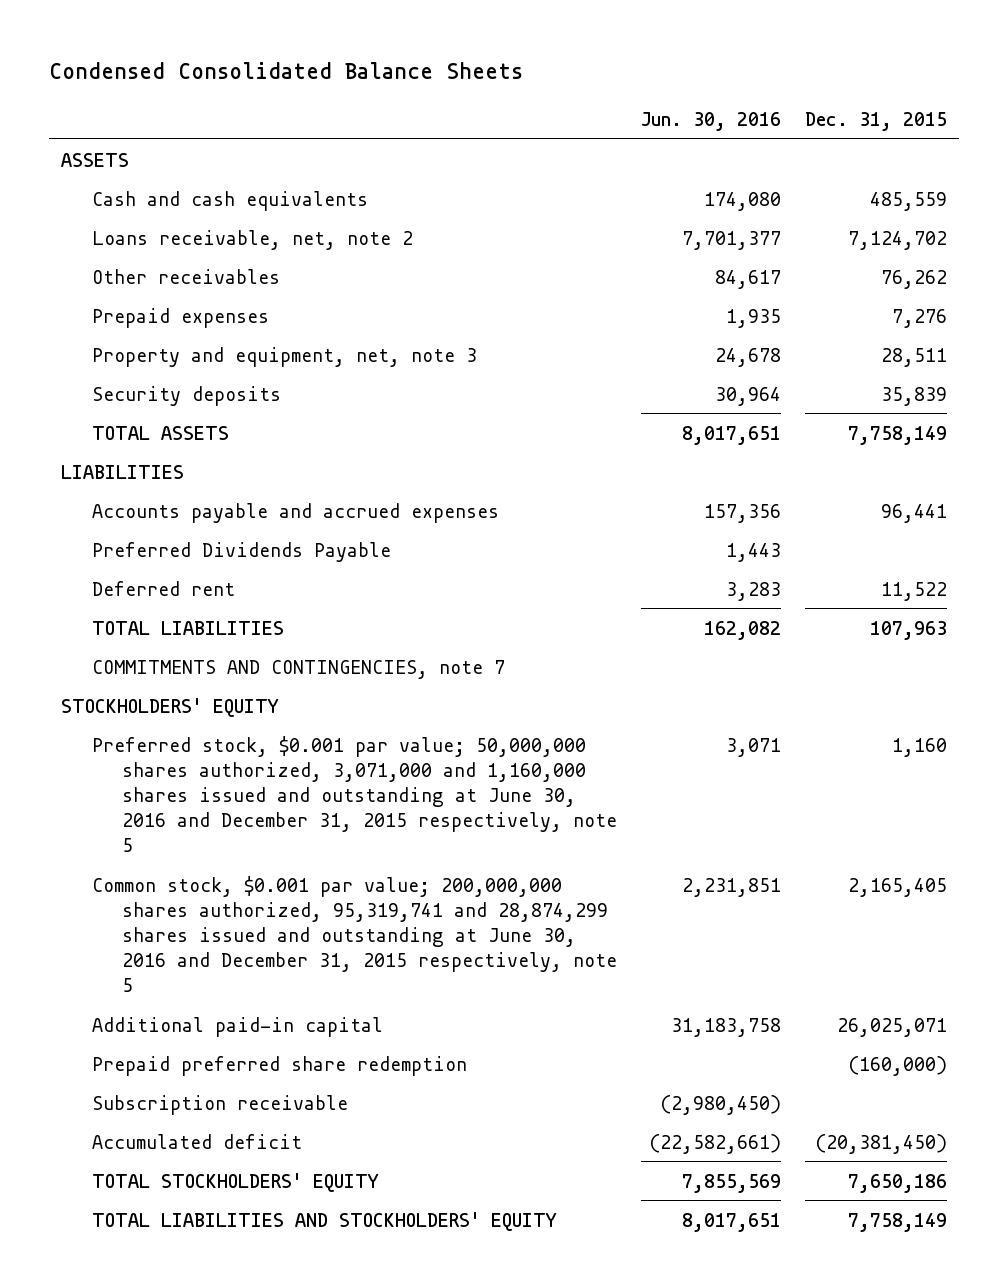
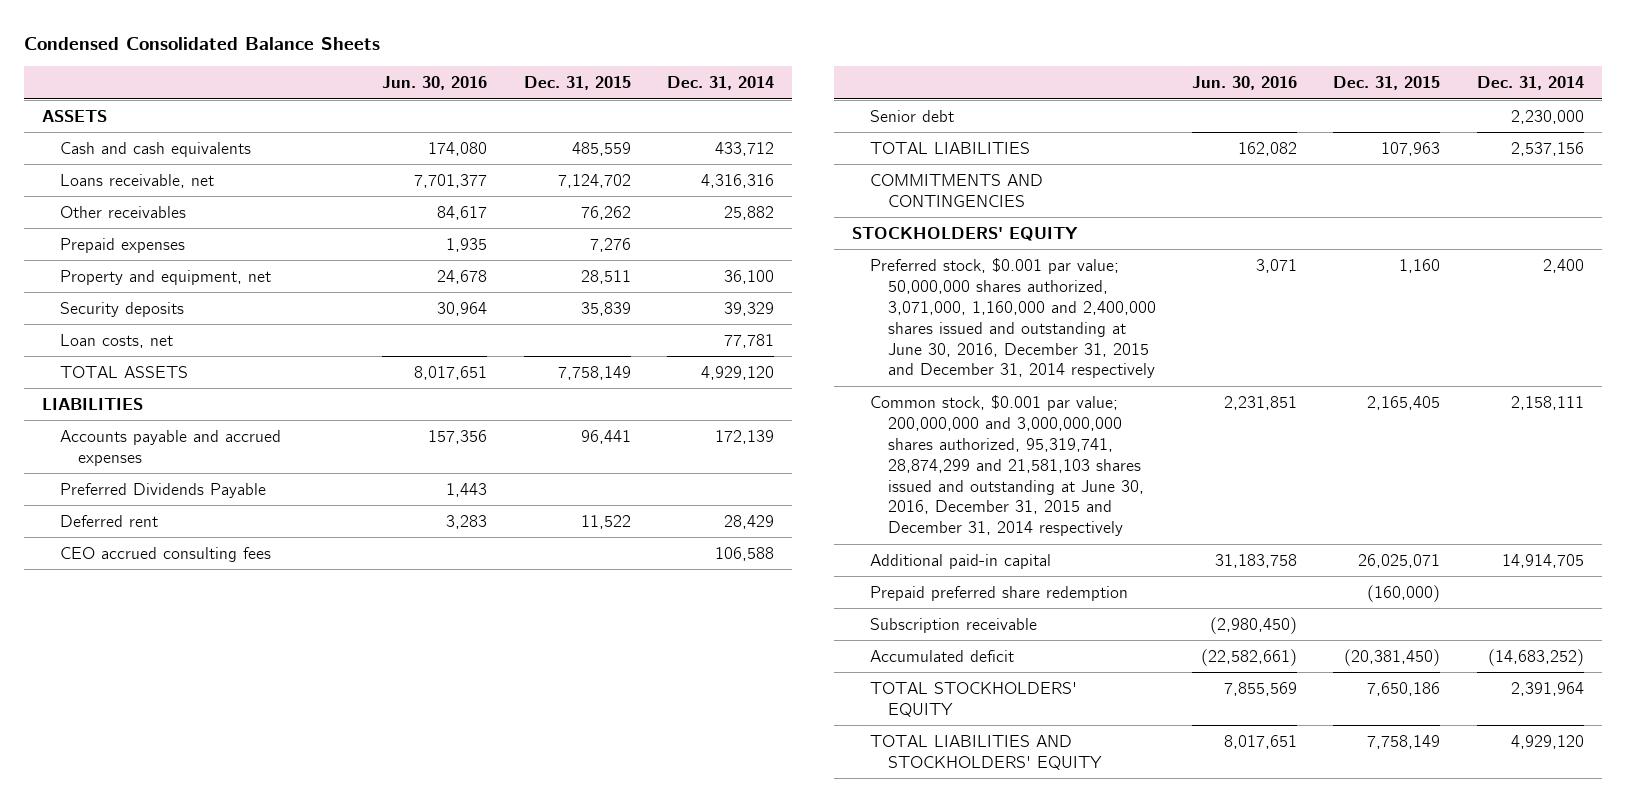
- | Jun. 30, 2016 | Dec. 31, 2015
+ | Jun. 30, 2016 | Dec. 31, 2015 | Dec. 31, 2014
- Loans receivable, net, note 2 | 7,701,377 | 7,124,702
+ Loans receivable, net | 7,701,377 | 7,124,702 | 4,316,316
- Property and equipment, net, note 3 | 24,678 | 28,511
+ Property and equipment, net | 24,678 | 28,511 | 36,100
+ Loan costs, net | | | 77,781
+ CEO accrued consulting fees | | | 106,588
+ Senior debt | | | 2,230,000
- COMMITMENTS AND CONTINGENCIES, note 7
+ COMMITMENTS AND CONTINGENCIES
- Preferred stock, $0.001 par value; 50,000,000 shares authorized, 3,071,000 and 1,160,000 shares issued and outstanding at June 30, 2016 and December 31, 2015 respectively, note 5 | 3,071 | 1,160
- Common stock, $0.001 par value; 200,000,000 shares authorized, 95,319,741 and 28,874,299 shares issued and outstanding at June 30, 2016 and December 31, 2015 respectively, note 5 | 2,231,851 | 2,165,405
+ Preferred stock, $0.001 par value; 50,000,000 shares authorized, 3,071,000, 1,160,000 and 2,400,000 shares issued and outstanding at June 30, 2016, December 31, 2015 and December 31, 2014 respectively | 3,071 | 1,160 | 2,400
+ Common stock, $0.001 par value; 200,000,000 and 3,000,000,000 shares authorized, 95,319,741, 28,874,299 and 21,581,103 shares issued and outstanding at June 30, 2016, December 31, 2015 and December 31, 2014 respectively | 2,231,851 | 2,165,405 | 2,158,111

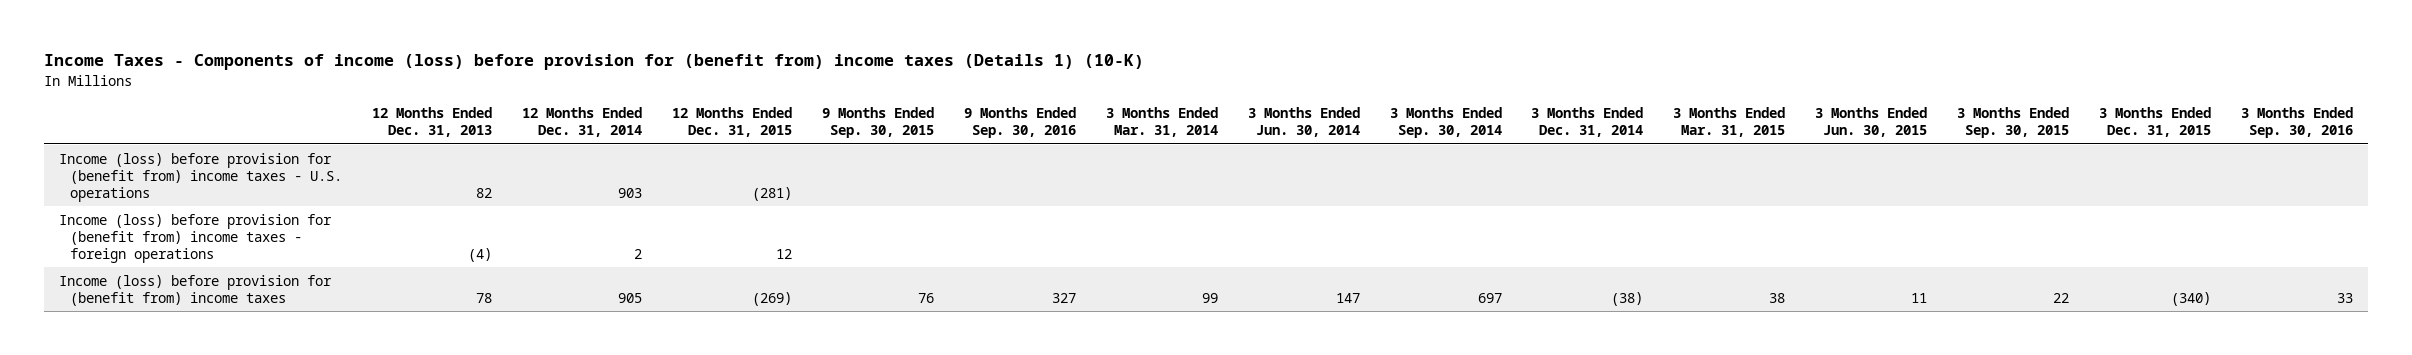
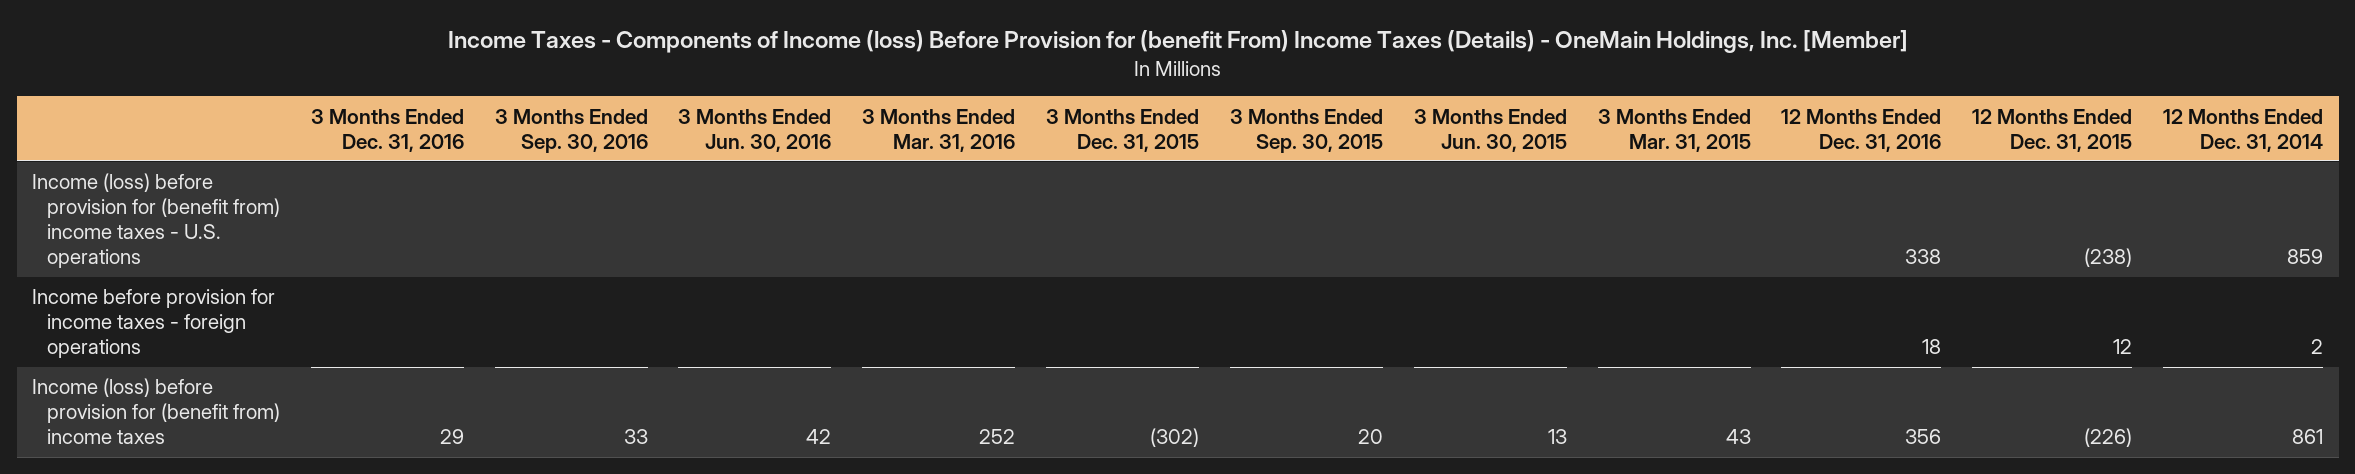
- Income Taxes - Components of income (loss) before provision for (benefit from) income taxes (Details 1) (10-K)
+ Income Taxes - Components of Income (loss) Before Provision for (benefit From) Income Taxes (Details) - OneMain Holdings, Inc. [Member]
- | 12 Months Ended Dec. 31, 2013 | 12 Months Ended Dec. 31, 2014 | 12 Months Ended Dec. 31, 2015 | 9 Months Ended Sep. 30, 2015 | 9 Months Ended Sep. 30, 2016 | 3 Months Ended Mar. 31, 2014 | 3 Months Ended Jun. 30, 2014 | 3 Months Ended Sep. 30, 2014 | 3 Months Ended Dec. 31, 2014 | 3 Months Ended Mar. 31, 2015 | 3 Months Ended Jun. 30, 2015 | 3 Months Ended Sep. 30, 2015 | 3 Months Ended Dec. 31, 2015 | 3 Months Ended Sep. 30, 2016
+ | 3 Months Ended Dec. 31, 2016 | 3 Months Ended Sep. 30, 2016 | 3 Months Ended Jun. 30, 2016 | 3 Months Ended Mar. 31, 2016 | 3 Months Ended Dec. 31, 2015 | 3 Months Ended Sep. 30, 2015 | 3 Months Ended Jun. 30, 2015 | 3 Months Ended Mar. 31, 2015 | 12 Months Ended Dec. 31, 2016 | 12 Months Ended Dec. 31, 2015 | 12 Months Ended Dec. 31, 2014
- Income (loss) before provision for (benefit from) income taxes - U.S. operations | 82 | 903 | (281) | | | | | | | | | | |
- Income (loss) before provision for (benefit from) income taxes - foreign operations | (4) | 2 | 12 | | | | | | | | | | |
- Income (loss) before provision for (benefit from) income taxes | 78 | 905 | (269) | 76 | 327 | 99 | 147 | 697 | (38) | 38 | 11 | 22 | (340) | 33
+ Income (loss) before provision for (benefit from) income taxes - U.S. operations | | | | | | | | | 338 | (238) | 859
+ Income before provision for income taxes - foreign operations | | | | | | | | | 18 | 12 | 2
+ Income (loss) before provision for (benefit from) income taxes | 29 | 33 | 42 | 252 | (302) | 20 | 13 | 43 | 356 | (226) | 861

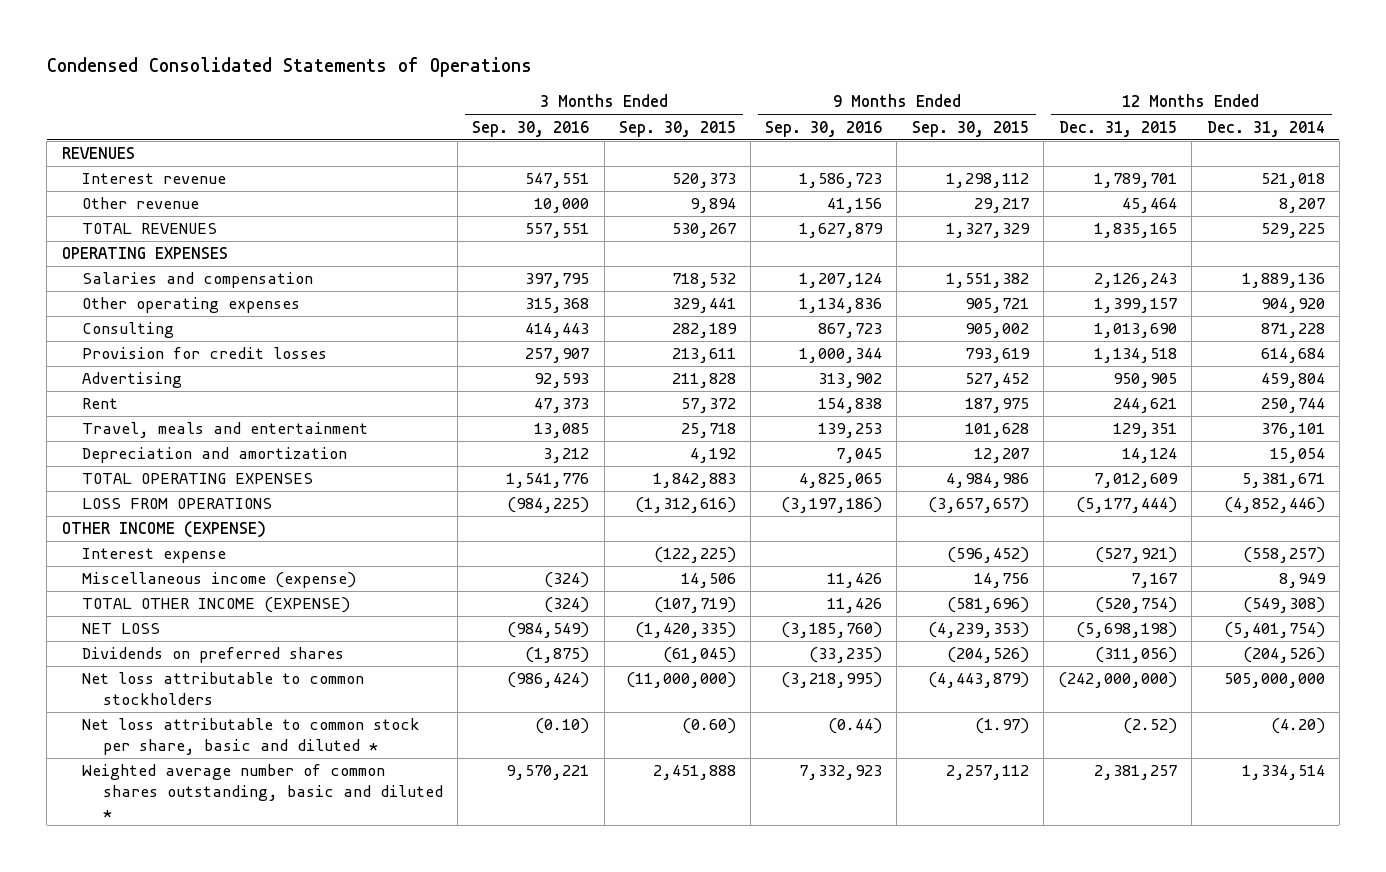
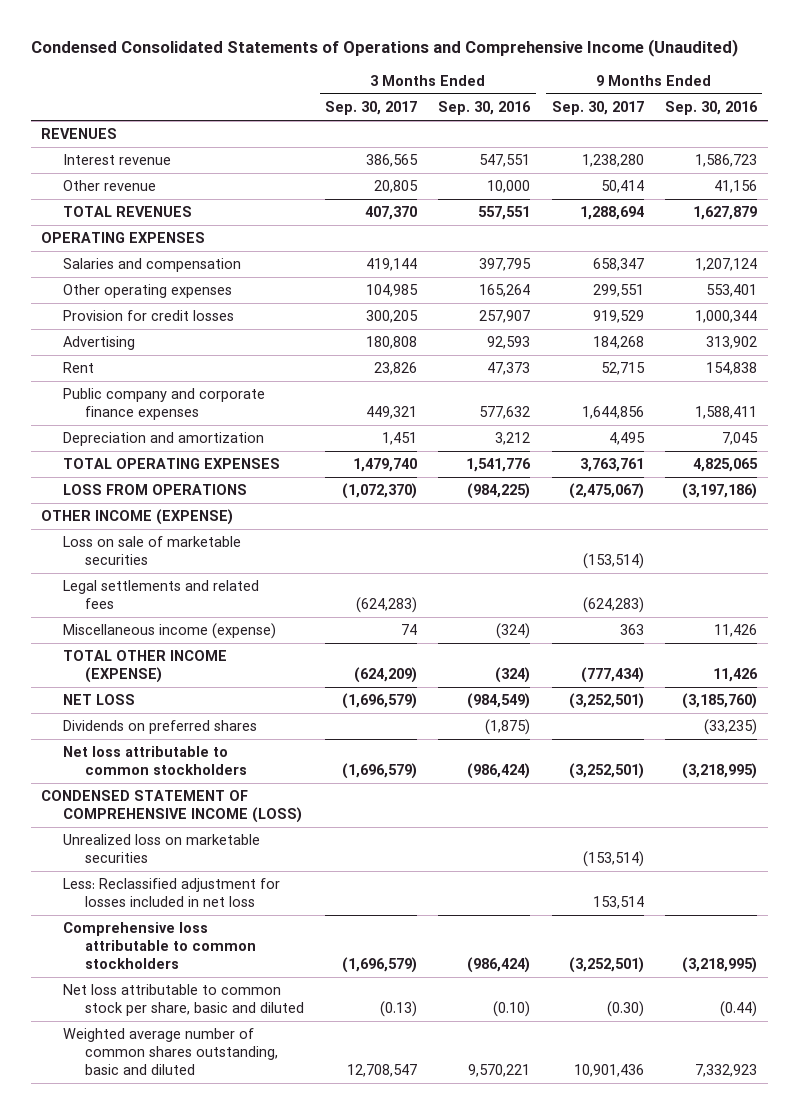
- Condensed Consolidated Statements of Operations
+ Condensed Consolidated Statements of Operations and Comprehensive Income (Unaudited)
- | 3 Months Ended Sep. 30, 2016 | 3 Months Ended Sep. 30, 2015 | 9 Months Ended Sep. 30, 2016 | 9 Months Ended Sep. 30, 2015 | 12 Months Ended Dec. 31, 2015 | 12 Months Ended Dec. 31, 2014
+ | 3 Months Ended Sep. 30, 2017 | 3 Months Ended Sep. 30, 2016 | 9 Months Ended Sep. 30, 2017 | 9 Months Ended Sep. 30, 2016
- Other operating expenses | 315,368 | 329,441 | 1,134,836 | 905,721 | 1,399,157 | 904,920
- Consulting | 414,443 | 282,189 | 867,723 | 905,002 | 1,013,690 | 871,228
+ Other operating expenses | 104,985 | 165,264 | 299,551 | 553,401
- Travel, meals and entertainment | 13,085 | 25,718 | 139,253 | 101,628 | 129,351 | 376,101
+ Public company and corporate finance expenses | 449,321 | 577,632 | 1,644,856 | 1,588,411
- Interest expense | | (122,225) | | (596,452) | (527,921) | (558,257)
+ Loss on sale of marketable securities | | | (153,514) |
+ Legal settlements and related fees | (624,283) | | (624,283) |
- Net loss attributable to common stock per share, basic and diluted * | (0.10) | (0.60) | (0.44) | (1.97) | (2.52) | (4.20)
- Weighted average number of common shares outstanding, basic and diluted * | 9,570,221 | 2,451,888 | 7,332,923 | 2,257,112 | 2,381,257 | 1,334,514
+ CONDENSED STATEMENT OF COMPREHENSIVE INCOME (LOSS)
+ Unrealized loss on marketable securities | | | (153,514) |
+ Less: Reclassified adjustment for losses included in net loss | | | 153,514 |
+ Comprehensive loss attributable to common stockholders | (1,696,579) | (986,424) | (3,252,501) | (3,218,995)
+ Net loss attributable to common stock per share, basic and diluted | (0.13) | (0.10) | (0.30) | (0.44)
+ Weighted average number of common shares outstanding, basic and diluted | 12,708,547 | 9,570,221 | 10,901,436 | 7,332,923

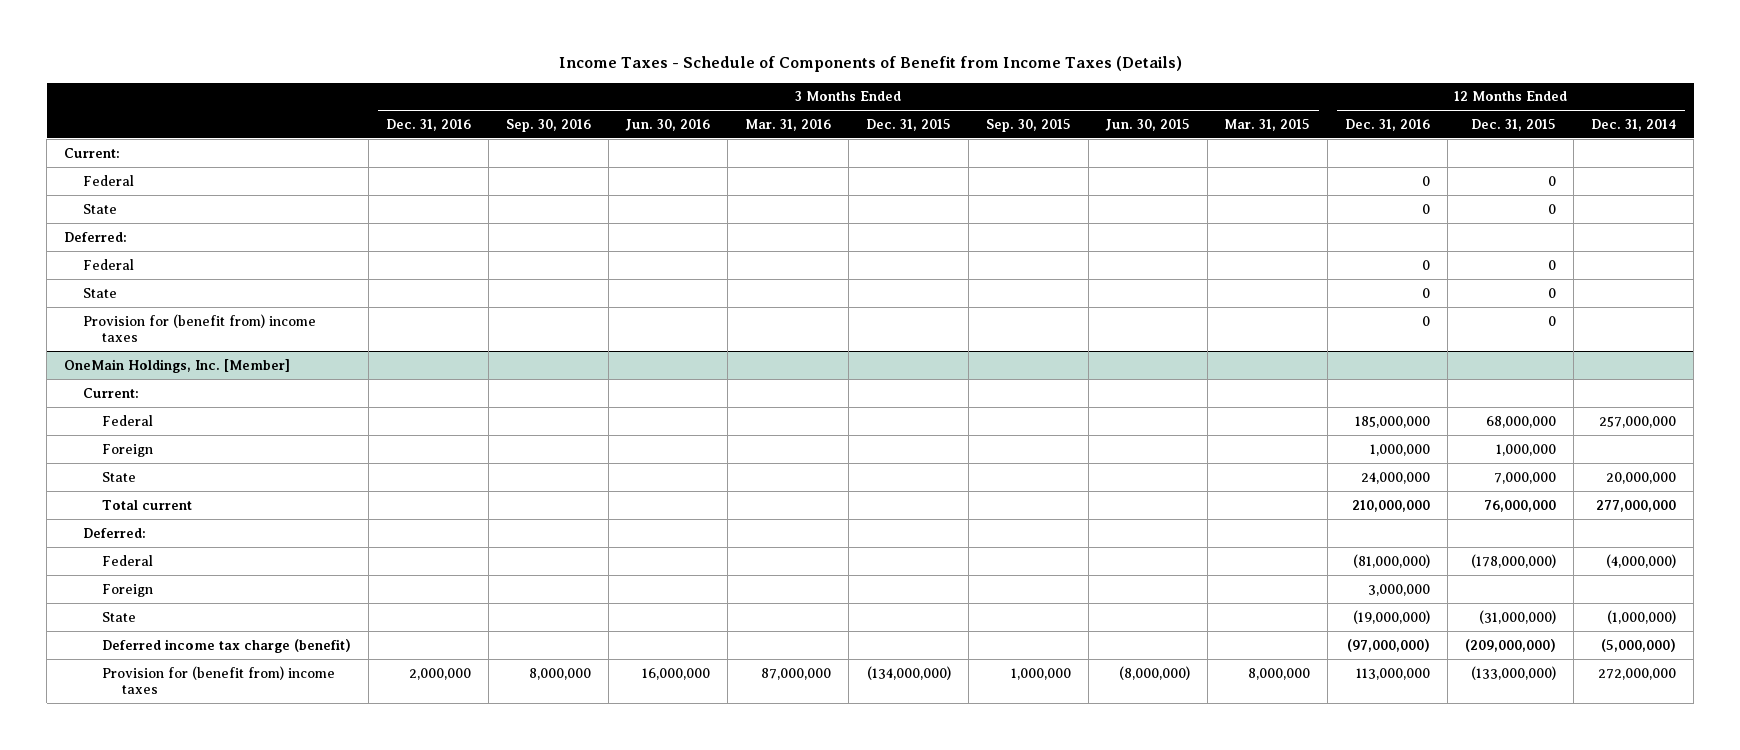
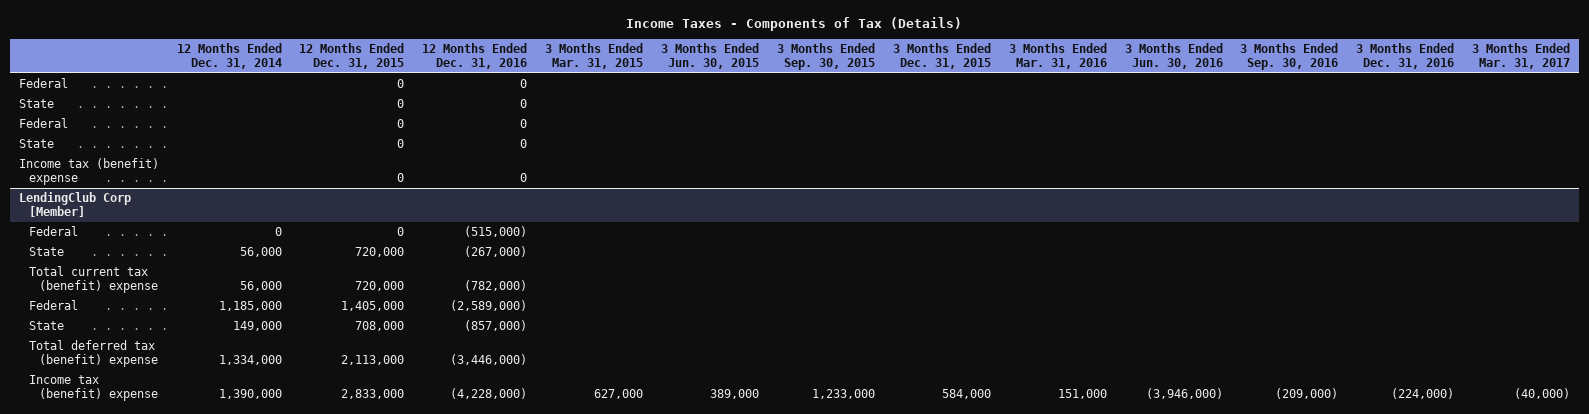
- Income Taxes - Schedule of Components of Benefit from Income Taxes (Details)
+ Income Taxes - Components of Tax (Details)
- | 3 Months Ended Dec. 31, 2016 | 3 Months Ended Sep. 30, 2016 | 3 Months Ended Jun. 30, 2016 | 3 Months Ended Mar. 31, 2016 | 3 Months Ended Dec. 31, 2015 | 3 Months Ended Sep. 30, 2015 | 3 Months Ended Jun. 30, 2015 | 3 Months Ended Mar. 31, 2015 | 12 Months Ended Dec. 31, 2016 | 12 Months Ended Dec. 31, 2015 | 12 Months Ended Dec. 31, 2014
+ | 12 Months Ended Dec. 31, 2014 | 12 Months Ended Dec. 31, 2015 | 12 Months Ended Dec. 31, 2016 | 3 Months Ended Mar. 31, 2015 | 3 Months Ended Jun. 30, 2015 | 3 Months Ended Sep. 30, 2015 | 3 Months Ended Dec. 31, 2015 | 3 Months Ended Mar. 31, 2016 | 3 Months Ended Jun. 30, 2016 | 3 Months Ended Sep. 30, 2016 | 3 Months Ended Dec. 31, 2016 | 3 Months Ended Mar. 31, 2017
- Current:
- Deferred:
- Provision for (benefit from) income taxes | | | | | | | | | 0 | 0 |
- OneMain Holdings, Inc. [Member]
- Current:
- Federal | | | | | | | | | 185,000,000 | 68,000,000 | 257,000,000
- Foreign | | | | | | | | | 1,000,000 | 1,000,000 |
- State | | | | | | | | | 24,000,000 | 7,000,000 | 20,000,000
- Total current | | | | | | | | | 210,000,000 | 76,000,000 | 277,000,000
- Deferred:
- Federal | | | | | | | | | (81,000,000) | (178,000,000) | (4,000,000)
- Foreign | | | | | | | | | 3,000,000 | |
- State | | | | | | | | | (19,000,000) | (31,000,000) | (1,000,000)
- Deferred income tax charge (benefit) | | | | | | | | | (97,000,000) | (209,000,000) | (5,000,000)
- Provision for (benefit from) income taxes | 2,000,000 | 8,000,000 | 16,000,000 | 87,000,000 | (134,000,000) | 1,000,000 | (8,000,000) | 8,000,000 | 113,000,000 | (133,000,000) | 272,000,000
+ Income tax (benefit) expense | | 0 | 0 | | | | | | | | |
+ LendingClub Corp [Member]
+ Federal | 0 | 0 | (515,000) | | | | | | | | |
+ State | 56,000 | 720,000 | (267,000) | | | | | | | | |
+ Total current tax (benefit) expense | 56,000 | 720,000 | (782,000) | | | | | | | | |
+ Federal | 1,185,000 | 1,405,000 | (2,589,000) | | | | | | | | |
+ State | 149,000 | 708,000 | (857,000) | | | | | | | | |
+ Total deferred tax (benefit) expense | 1,334,000 | 2,113,000 | (3,446,000) | | | | | | | | |
+ Income tax (benefit) expense | 1,390,000 | 2,833,000 | (4,228,000) | 627,000 | 389,000 | 1,233,000 | 584,000 | 151,000 | (3,946,000) | (209,000) | (224,000) | (40,000)

